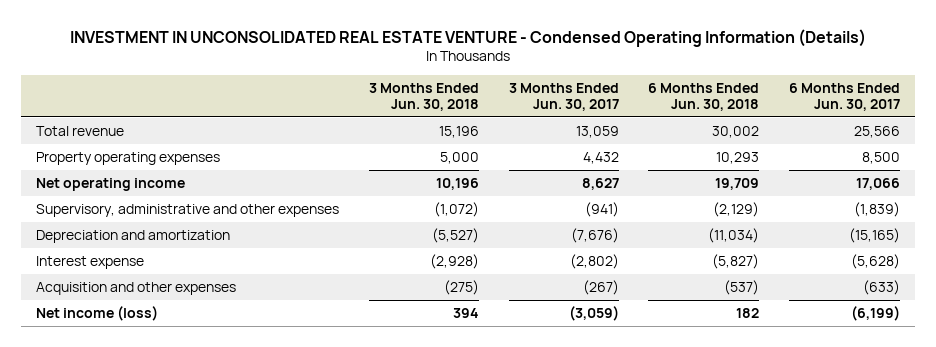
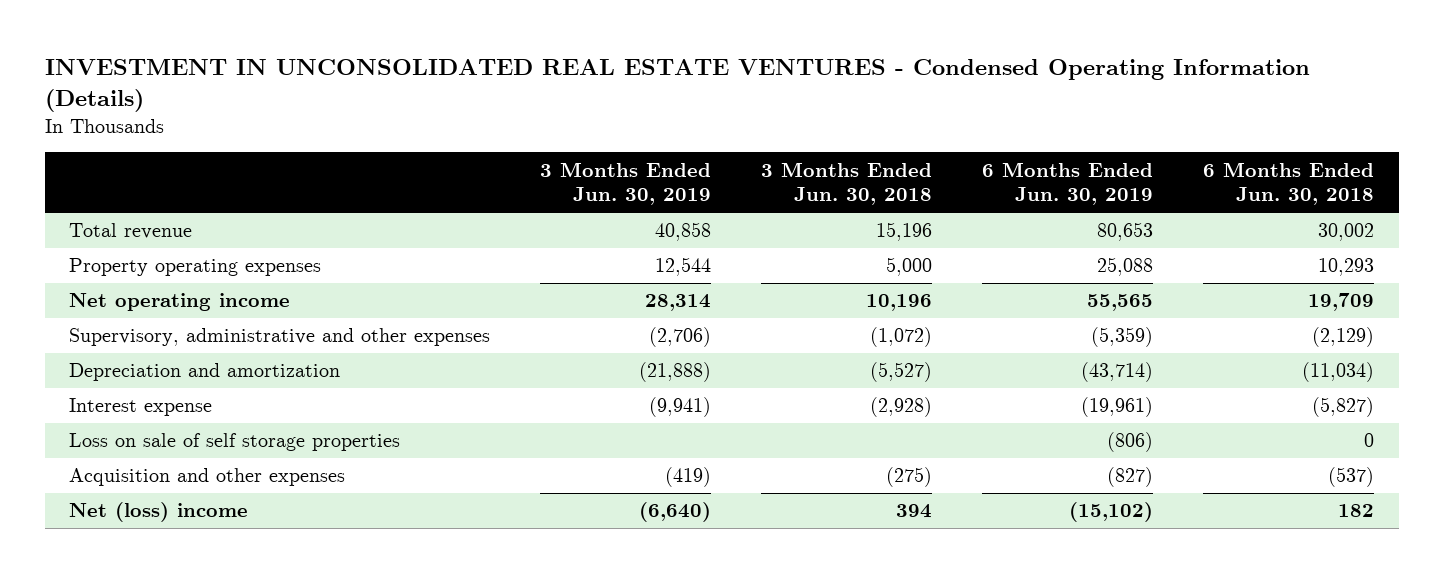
- INVESTMENT IN UNCONSOLIDATED REAL ESTATE VENTURE - Condensed Operating Information (Details)
+ INVESTMENT IN UNCONSOLIDATED REAL ESTATE VENTURES - Condensed Operating Information (Details)
- | 3 Months Ended Jun. 30, 2018 | 3 Months Ended Jun. 30, 2017 | 6 Months Ended Jun. 30, 2018 | 6 Months Ended Jun. 30, 2017
+ | 3 Months Ended Jun. 30, 2019 | 3 Months Ended Jun. 30, 2018 | 6 Months Ended Jun. 30, 2019 | 6 Months Ended Jun. 30, 2018
+ Loss on sale of self storage properties | | | (806) | 0
- Net income (loss) | 394 | (3,059) | 182 | (6,199)
+ Net (loss) income | (6,640) | 394 | (15,102) | 182

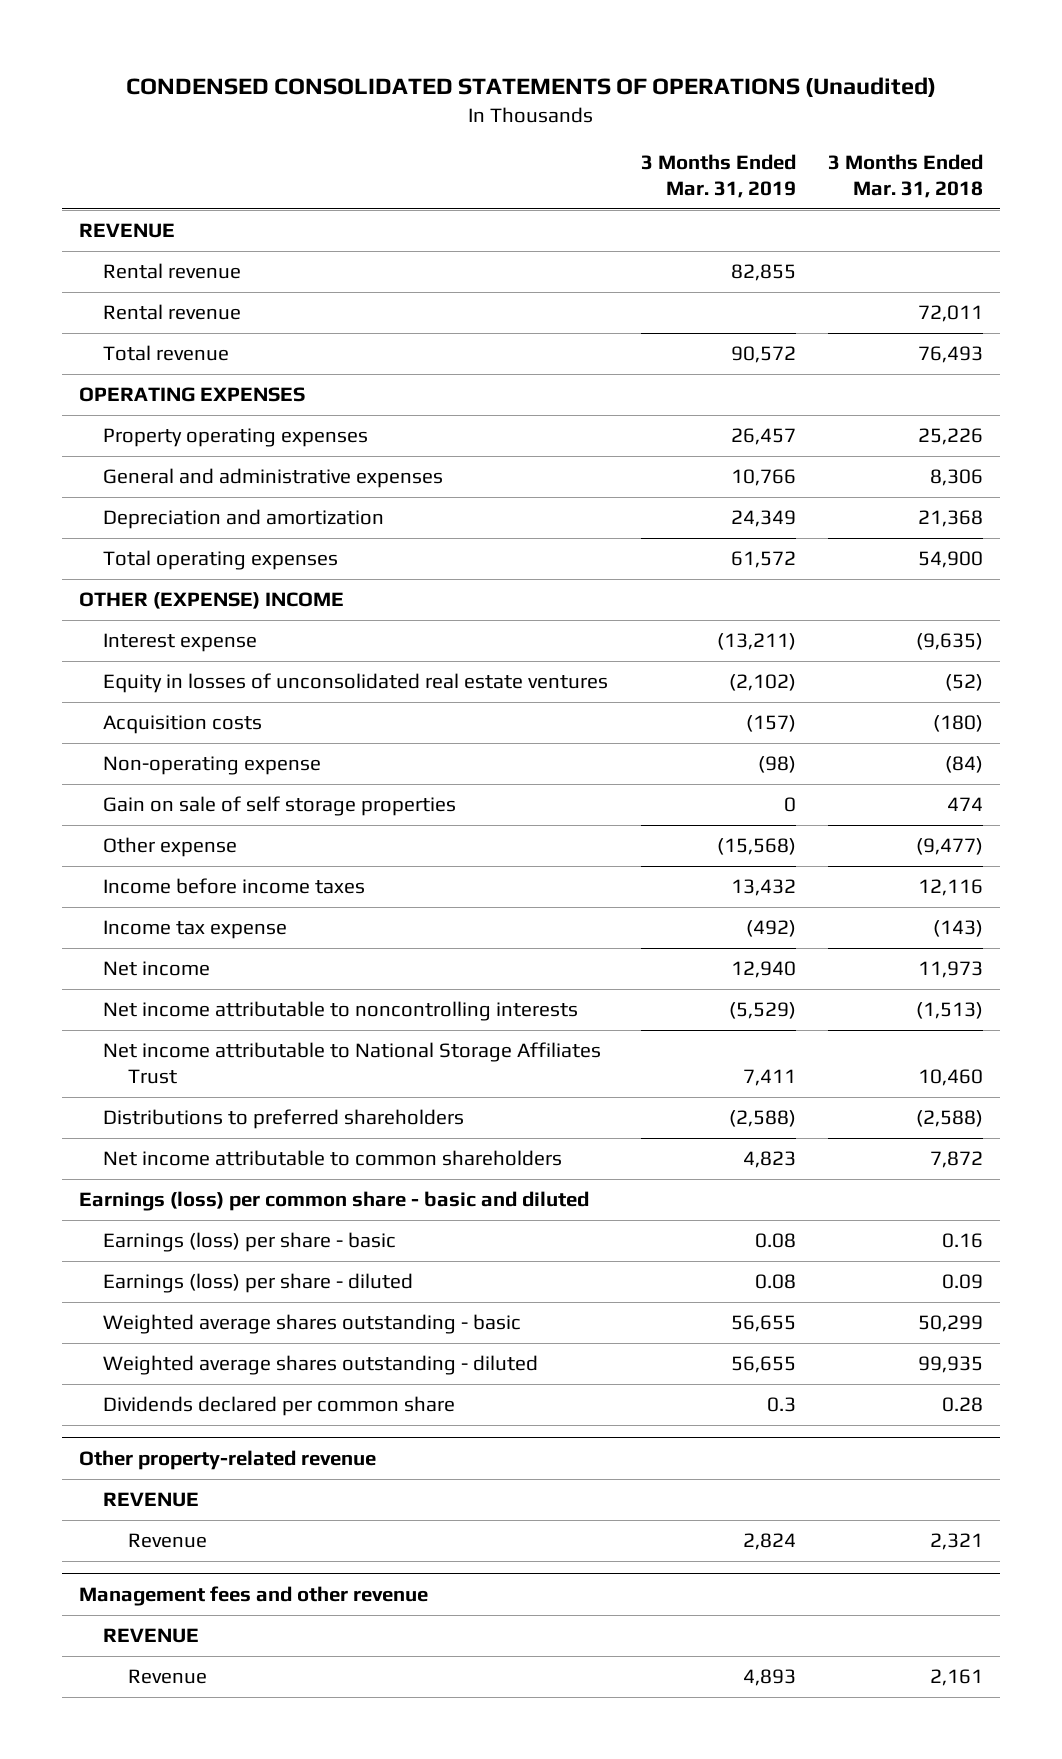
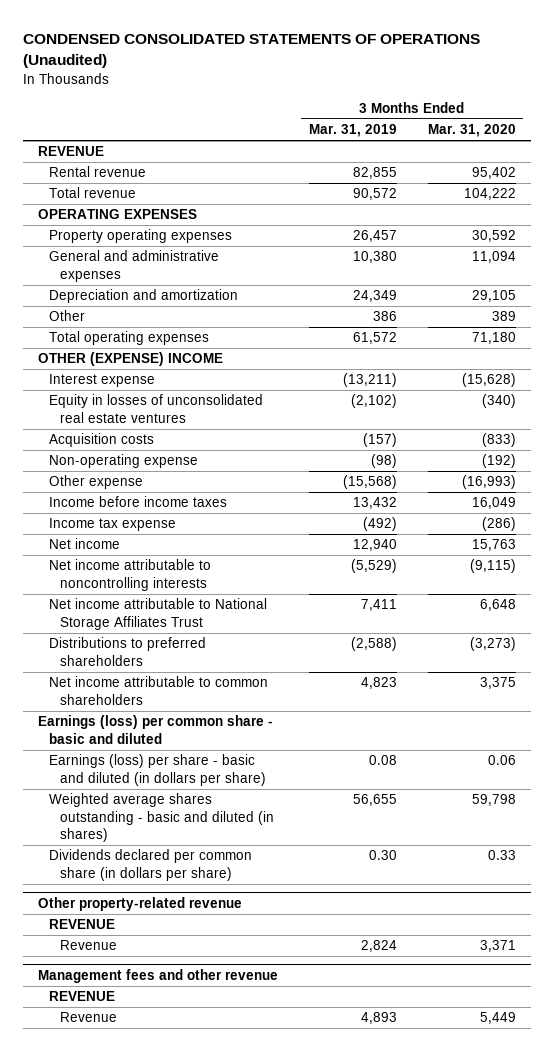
- | 3 Months Ended Mar. 31, 2019 | 3 Months Ended Mar. 31, 2018
+ | 3 Months Ended Mar. 31, 2019 | 3 Months Ended Mar. 31, 2020
- Rental revenue | | 72,011
- General and administrative expenses | 10,766 | 8,306
+ General and administrative expenses | 10,380 | 11,094
+ Other | 386 | 389
- Gain on sale of self storage properties | 0 | 474
- Earnings (loss) per share - basic | 0.08 | 0.16
- Earnings (loss) per share - diluted | 0.08 | 0.09
- Weighted average shares outstanding - basic | 56,655 | 50,299
- Weighted average shares outstanding - diluted | 56,655 | 99,935
- Dividends declared per common share | 0.3 | 0.28
+ Earnings (loss) per share - basic and diluted (in dollars per share) | 0.08 | 0.06
+ Weighted average shares outstanding - basic and diluted (in shares) | 56,655 | 59,798
+ Dividends declared per common share (in dollars per share) | 0.30 | 0.33

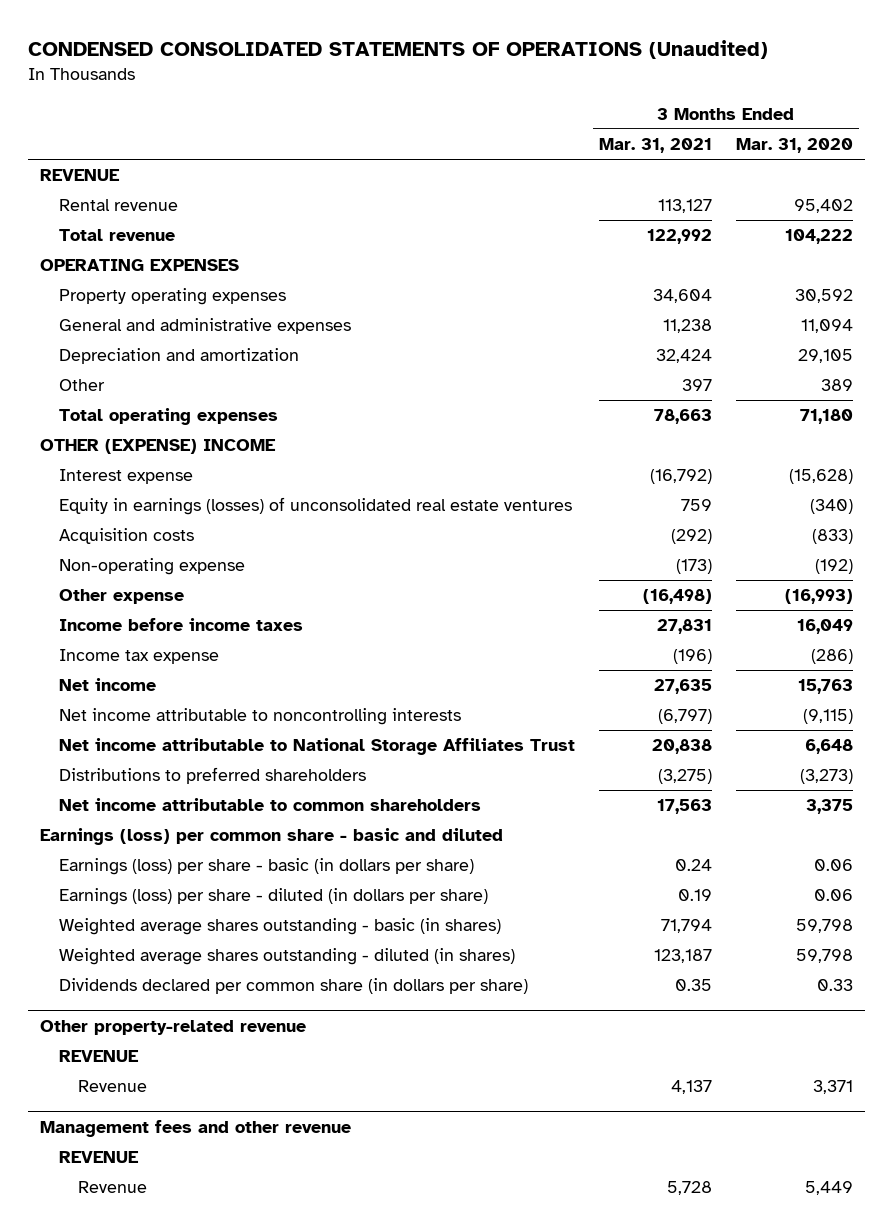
- | 3 Months Ended Mar. 31, 2019 | 3 Months Ended Mar. 31, 2020
+ | 3 Months Ended Mar. 31, 2021 | 3 Months Ended Mar. 31, 2020
- Equity in losses of unconsolidated real estate ventures | (2,102) | (340)
+ Equity in earnings (losses) of unconsolidated real estate ventures | 759 | (340)
- Earnings (loss) per share - basic and diluted (in dollars per share) | 0.08 | 0.06
- Weighted average shares outstanding - basic and diluted (in shares) | 56,655 | 59,798
+ Earnings (loss) per share - basic (in dollars per share) | 0.24 | 0.06
+ Earnings (loss) per share - diluted (in dollars per share) | 0.19 | 0.06
+ Weighted average shares outstanding - basic (in shares) | 71,794 | 59,798
+ Weighted average shares outstanding - diluted (in shares) | 123,187 | 59,798

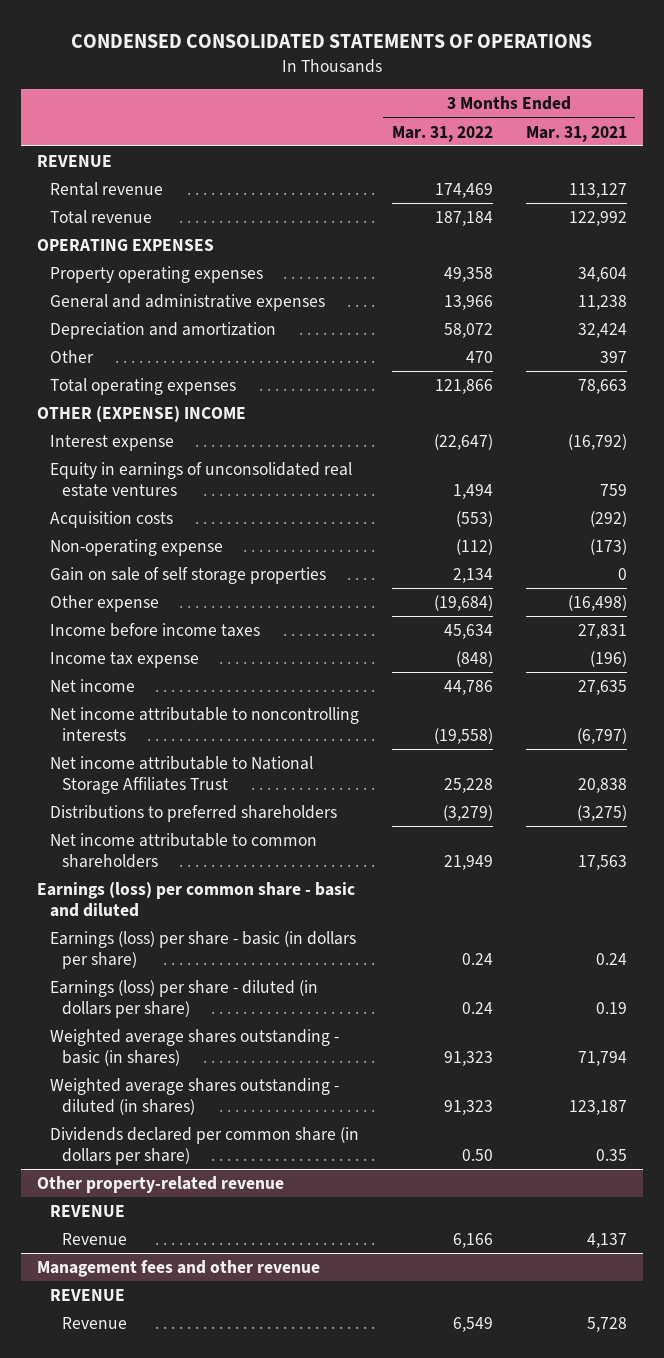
- CONDENSED CONSOLIDATED STATEMENTS OF OPERATIONS (Unaudited)
+ CONDENSED CONSOLIDATED STATEMENTS OF OPERATIONS
- | 3 Months Ended Mar. 31, 2021 | 3 Months Ended Mar. 31, 2020
+ | 3 Months Ended Mar. 31, 2022 | 3 Months Ended Mar. 31, 2021
- Equity in earnings (losses) of unconsolidated real estate ventures | 759 | (340)
+ Equity in earnings of unconsolidated real estate ventures | 1,494 | 759
+ Gain on sale of self storage properties | 2,134 | 0

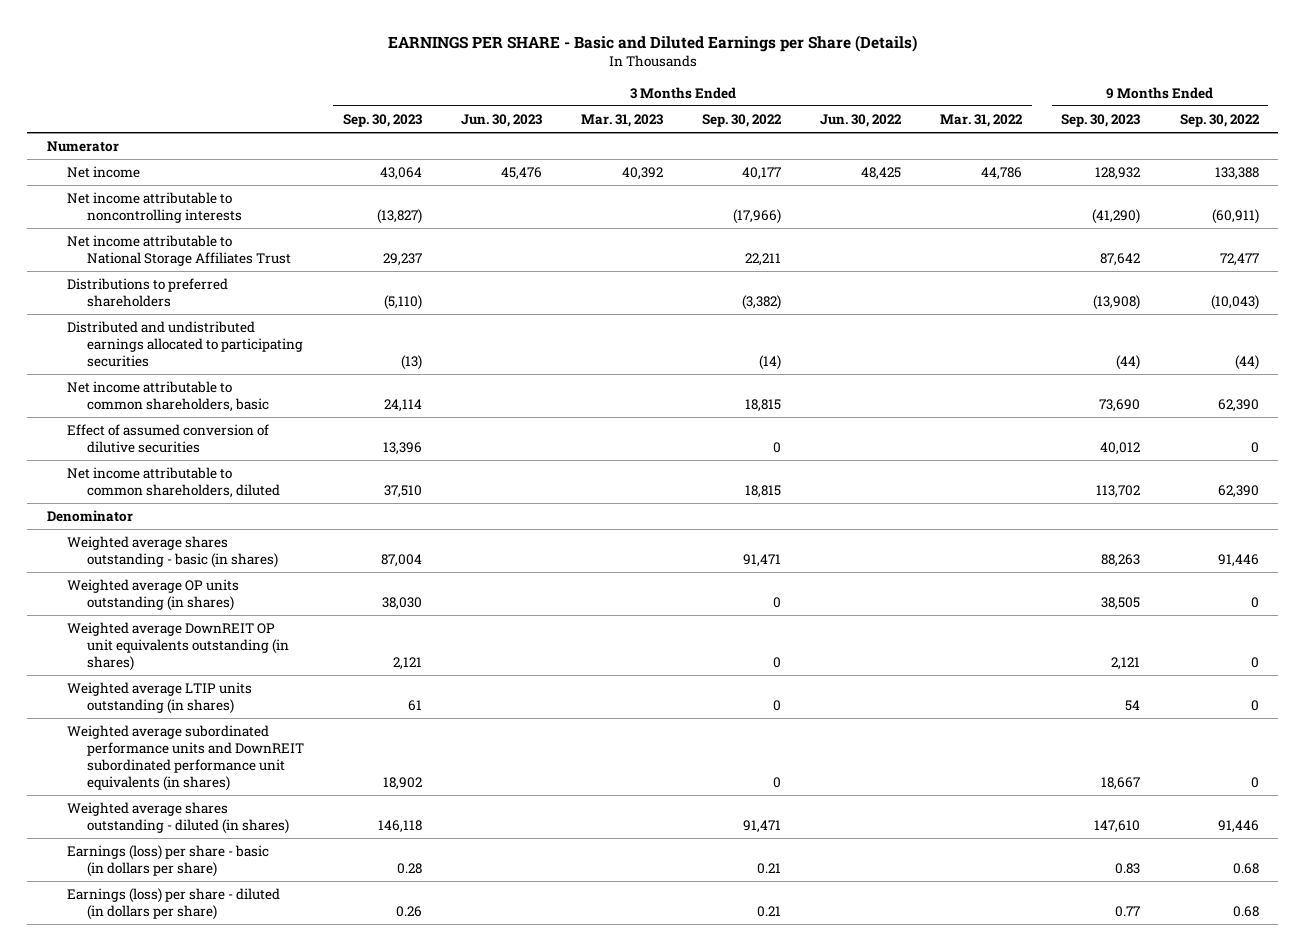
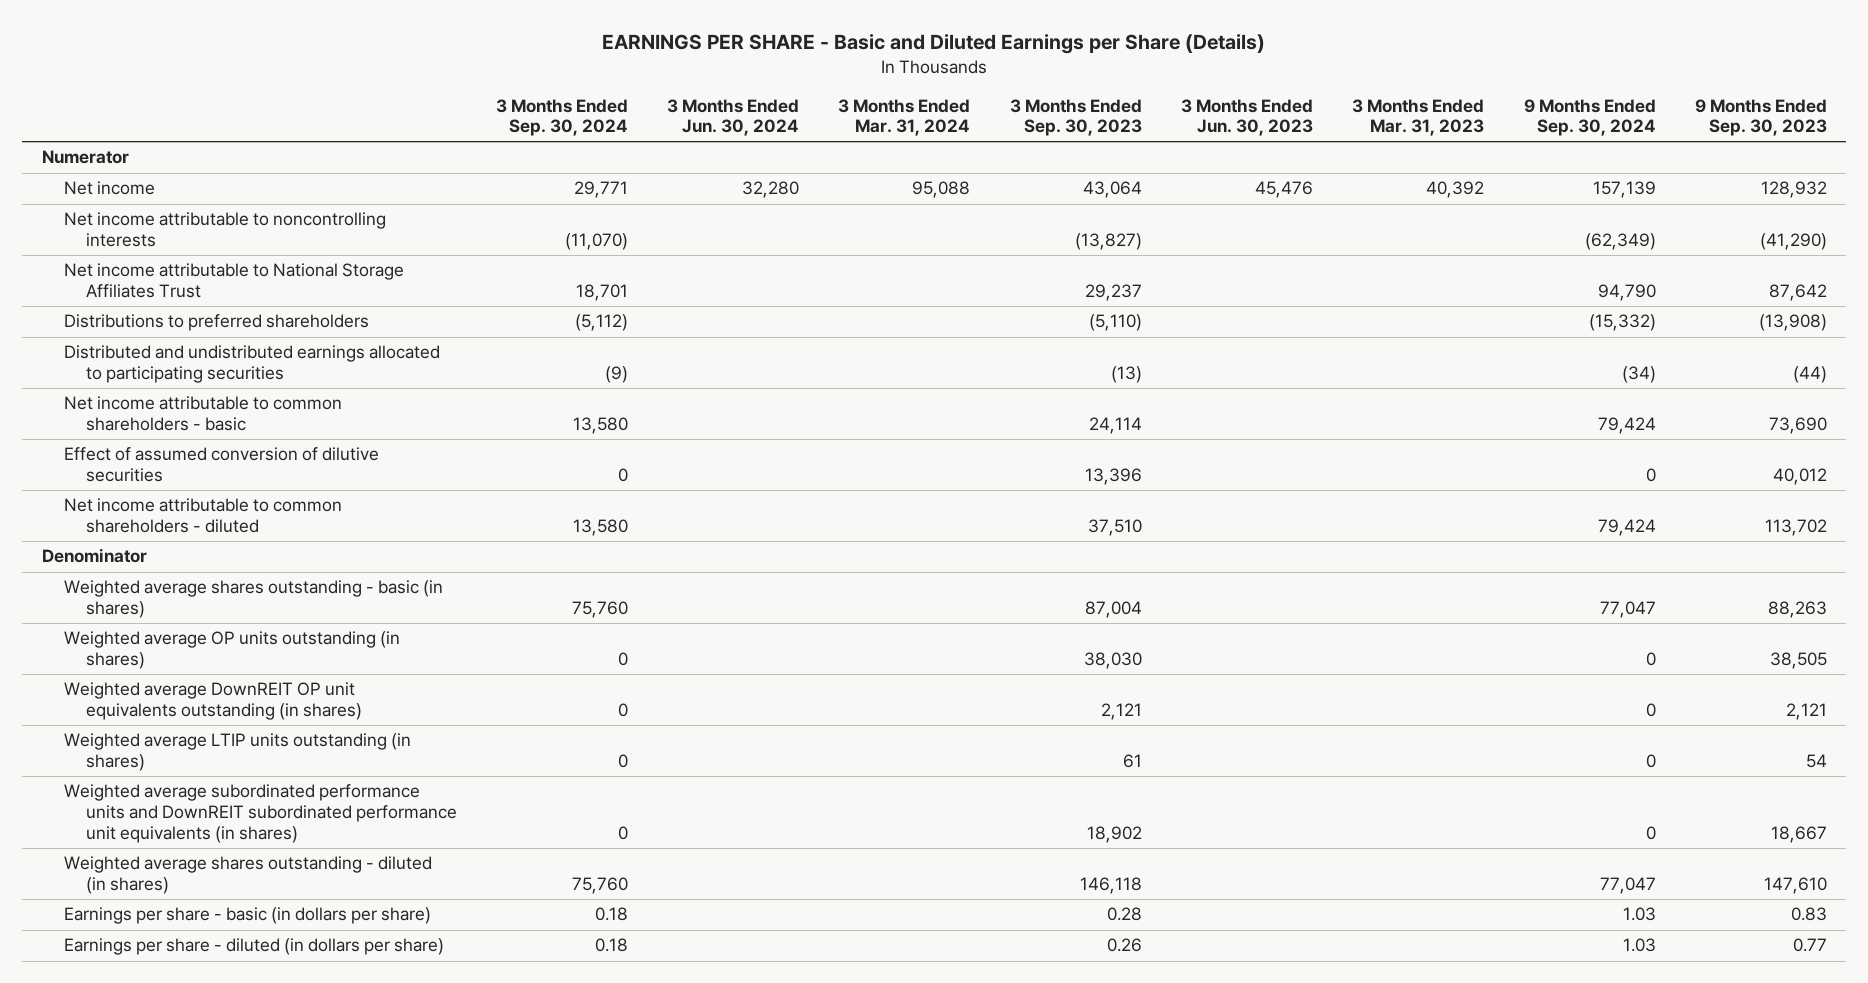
- | 3 Months Ended Sep. 30, 2023 | 3 Months Ended Jun. 30, 2023 | 3 Months Ended Mar. 31, 2023 | 3 Months Ended Sep. 30, 2022 | 3 Months Ended Jun. 30, 2022 | 3 Months Ended Mar. 31, 2022 | 9 Months Ended Sep. 30, 2023 | 9 Months Ended Sep. 30, 2022
+ | 3 Months Ended Sep. 30, 2024 | 3 Months Ended Jun. 30, 2024 | 3 Months Ended Mar. 31, 2024 | 3 Months Ended Sep. 30, 2023 | 3 Months Ended Jun. 30, 2023 | 3 Months Ended Mar. 31, 2023 | 9 Months Ended Sep. 30, 2024 | 9 Months Ended Sep. 30, 2023
- Net income attributable to common shareholders, basic | 24,114 | | | 18,815 | | | 73,690 | 62,390
+ Net income attributable to common shareholders - basic | 13,580 | | | 24,114 | | | 79,424 | 73,690
- Net income attributable to common shareholders, diluted | 37,510 | | | 18,815 | | | 113,702 | 62,390
+ Net income attributable to common shareholders - diluted | 13,580 | | | 37,510 | | | 79,424 | 113,702
- Earnings (loss) per share - basic (in dollars per share) | 0.28 | | | 0.21 | | | 0.83 | 0.68
- Earnings (loss) per share - diluted (in dollars per share) | 0.26 | | | 0.21 | | | 0.77 | 0.68
+ Earnings per share - basic (in dollars per share) | 0.18 | | | 0.28 | | | 1.03 | 0.83
+ Earnings per share - diluted (in dollars per share) | 0.18 | | | 0.26 | | | 1.03 | 0.77

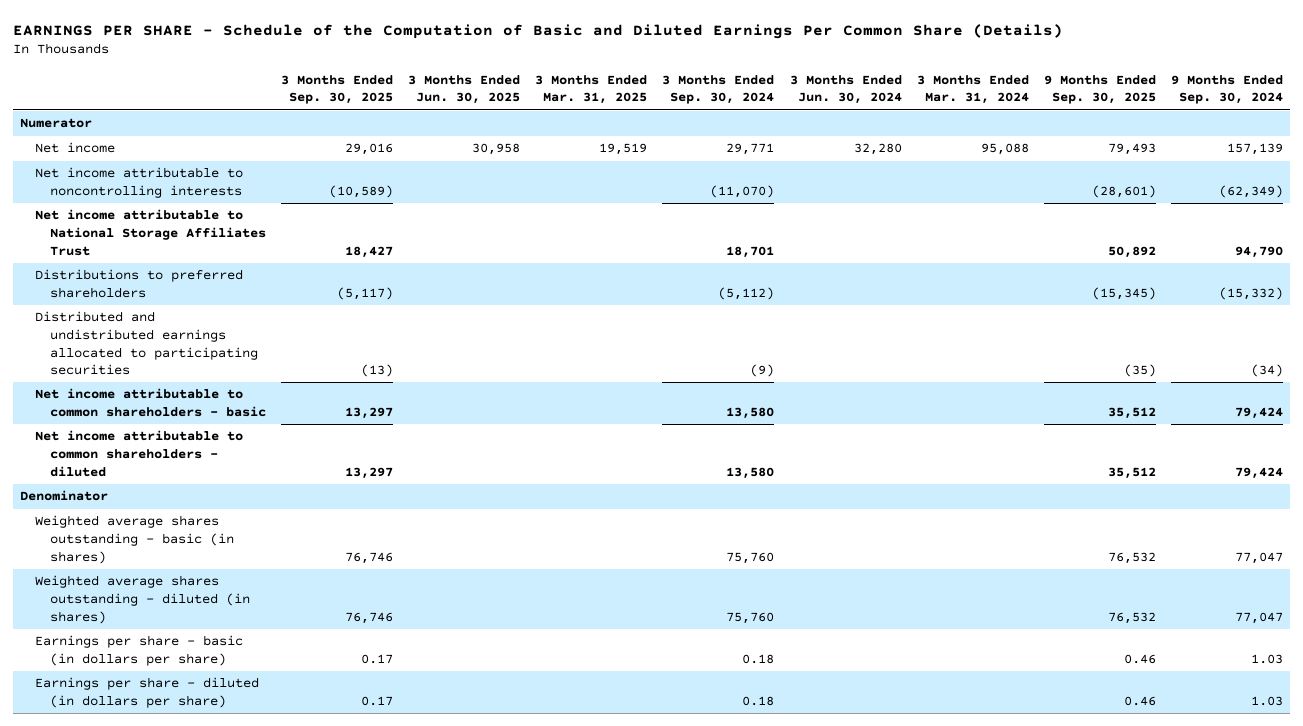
- EARNINGS PER SHARE - Basic and Diluted Earnings per Share (Details)
+ EARNINGS PER SHARE - Schedule of the Computation of Basic and Diluted Earnings Per Common Share (Details)
- | 3 Months Ended Sep. 30, 2024 | 3 Months Ended Jun. 30, 2024 | 3 Months Ended Mar. 31, 2024 | 3 Months Ended Sep. 30, 2023 | 3 Months Ended Jun. 30, 2023 | 3 Months Ended Mar. 31, 2023 | 9 Months Ended Sep. 30, 2024 | 9 Months Ended Sep. 30, 2023
+ | 3 Months Ended Sep. 30, 2025 | 3 Months Ended Jun. 30, 2025 | 3 Months Ended Mar. 31, 2025 | 3 Months Ended Sep. 30, 2024 | 3 Months Ended Jun. 30, 2024 | 3 Months Ended Mar. 31, 2024 | 9 Months Ended Sep. 30, 2025 | 9 Months Ended Sep. 30, 2024
- Effect of assumed conversion of dilutive securities | 0 | | | 13,396 | | | 0 | 40,012
- Weighted average OP units outstanding (in shares) | 0 | | | 38,030 | | | 0 | 38,505
- Weighted average DownREIT OP unit equivalents outstanding (in shares) | 0 | | | 2,121 | | | 0 | 2,121
- Weighted average LTIP units outstanding (in shares) | 0 | | | 61 | | | 0 | 54
- Weighted average subordinated performance units and DownREIT subordinated performance unit equivalents (in shares) | 0 | | | 18,902 | | | 0 | 18,667

